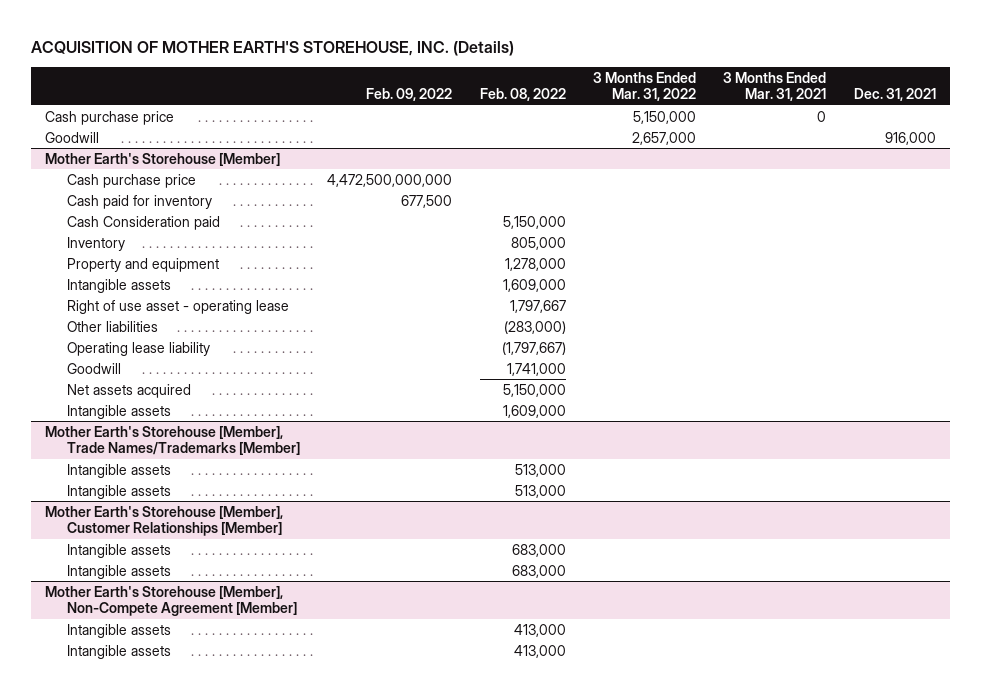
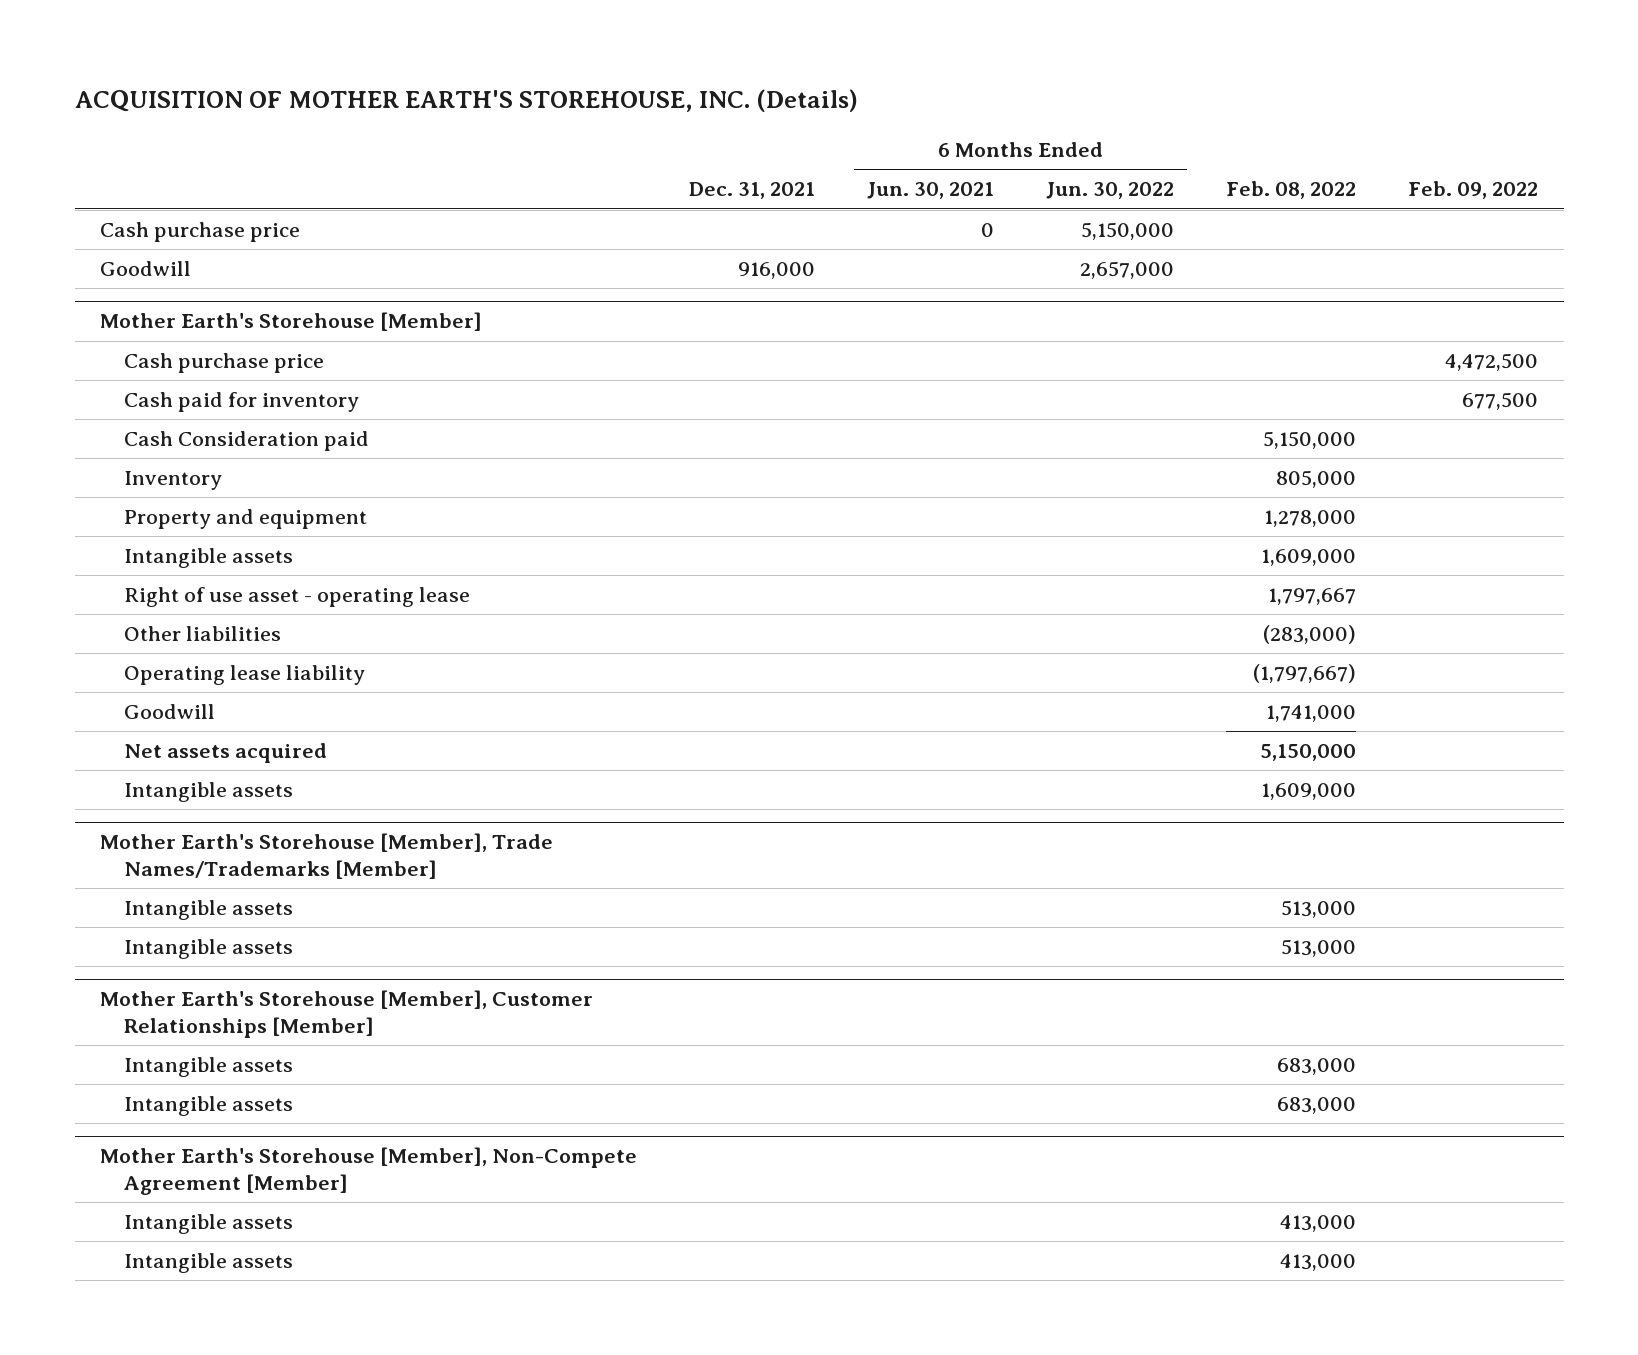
- | Feb. 09, 2022 | Feb. 08, 2022 | 3 Months Ended Mar. 31, 2022 | 3 Months Ended Mar. 31, 2021 | Dec. 31, 2021
+ | Dec. 31, 2021 | 6 Months Ended Jun. 30, 2021 | 6 Months Ended Jun. 30, 2022 | Feb. 08, 2022 | Feb. 09, 2022
@ Mother Earth's Storehouse [Member]
- Cash purchase price | 4,472,500,000,000 | | | |
+ Cash purchase price | | | | | 4,472,500

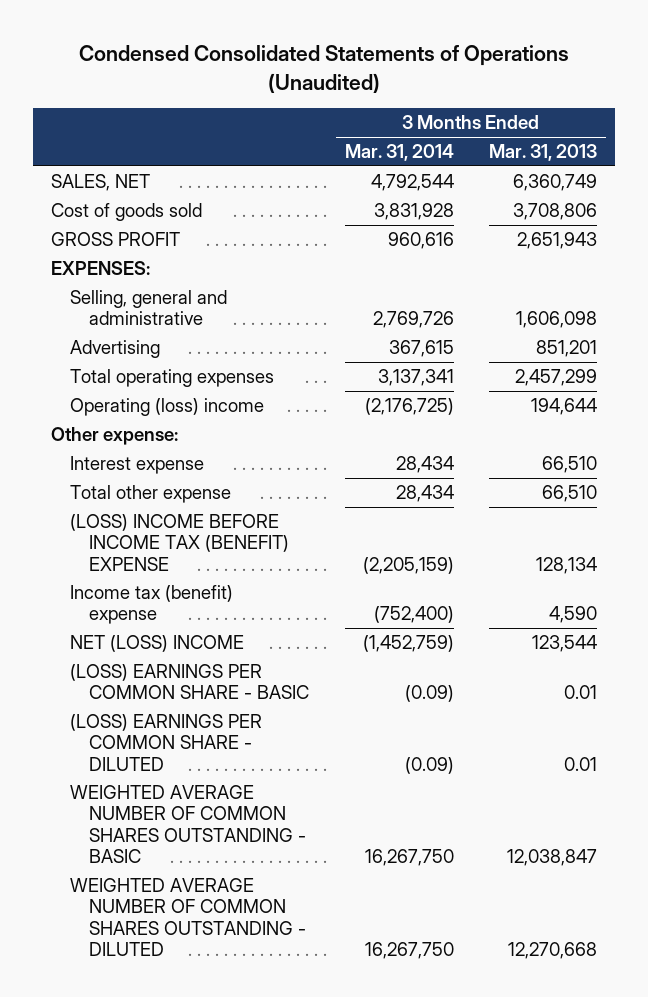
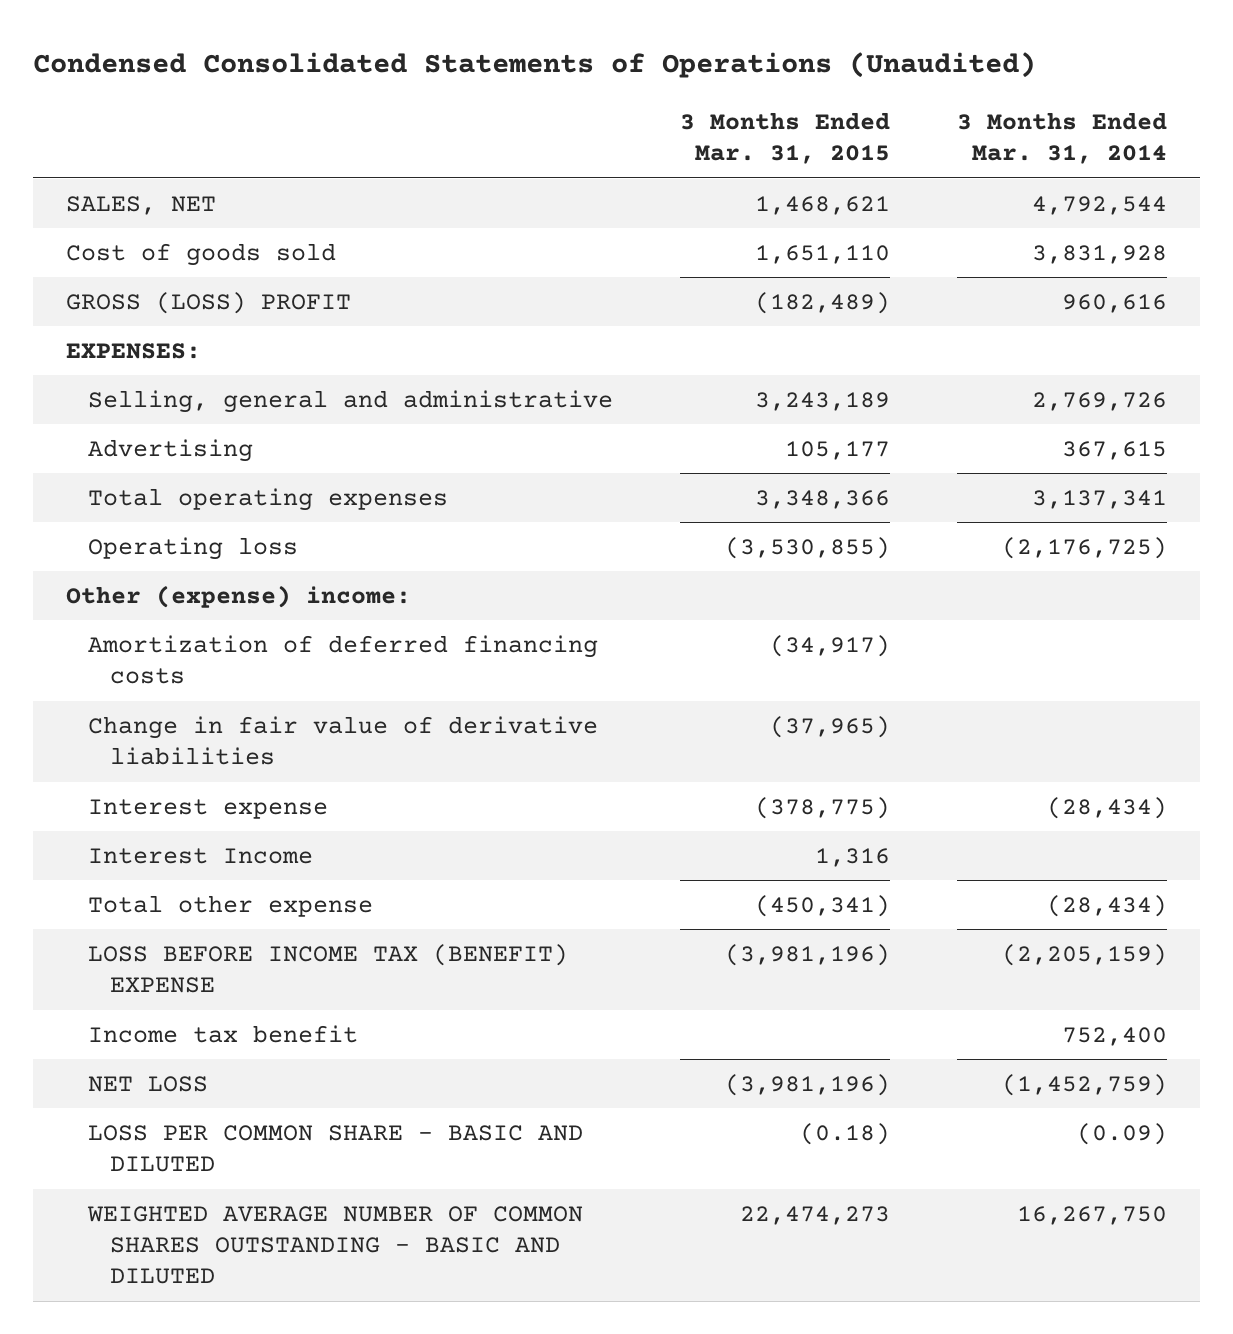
- | 3 Months Ended Mar. 31, 2014 | 3 Months Ended Mar. 31, 2013
+ | 3 Months Ended Mar. 31, 2015 | 3 Months Ended Mar. 31, 2014
- GROSS PROFIT | 960,616 | 2,651,943
+ GROSS (LOSS) PROFIT | (182,489) | 960,616
- Operating (loss) income | (2,176,725) | 194,644
- Other expense:
- Interest expense | 28,434 | 66,510
- Total other expense | 28,434 | 66,510
- (LOSS) INCOME BEFORE INCOME TAX (BENEFIT) EXPENSE | (2,205,159) | 128,134
- Income tax (benefit) expense | (752,400) | 4,590
- NET (LOSS) INCOME | (1,452,759) | 123,544
- (LOSS) EARNINGS PER COMMON SHARE - BASIC | (0.09) | 0.01
- (LOSS) EARNINGS PER COMMON SHARE - DILUTED | (0.09) | 0.01
- WEIGHTED AVERAGE NUMBER OF COMMON SHARES OUTSTANDING - BASIC | 16,267,750 | 12,038,847
- WEIGHTED AVERAGE NUMBER OF COMMON SHARES OUTSTANDING - DILUTED | 16,267,750 | 12,270,668
+ Operating loss | (3,530,855) | (2,176,725)
+ Other (expense) income:
+ Amortization of deferred financing costs | (34,917) |
+ Change in fair value of derivative liabilities | (37,965) |
+ Interest expense | (378,775) | (28,434)
+ Interest Income | 1,316 |
+ Total other expense | (450,341) | (28,434)
+ LOSS BEFORE INCOME TAX (BENEFIT) EXPENSE | (3,981,196) | (2,205,159)
+ Income tax benefit | | 752,400
+ NET LOSS | (3,981,196) | (1,452,759)
+ LOSS PER COMMON SHARE - BASIC AND DILUTED | (0.18) | (0.09)
+ WEIGHTED AVERAGE NUMBER OF COMMON SHARES OUTSTANDING - BASIC AND DILUTED | 22,474,273 | 16,267,750

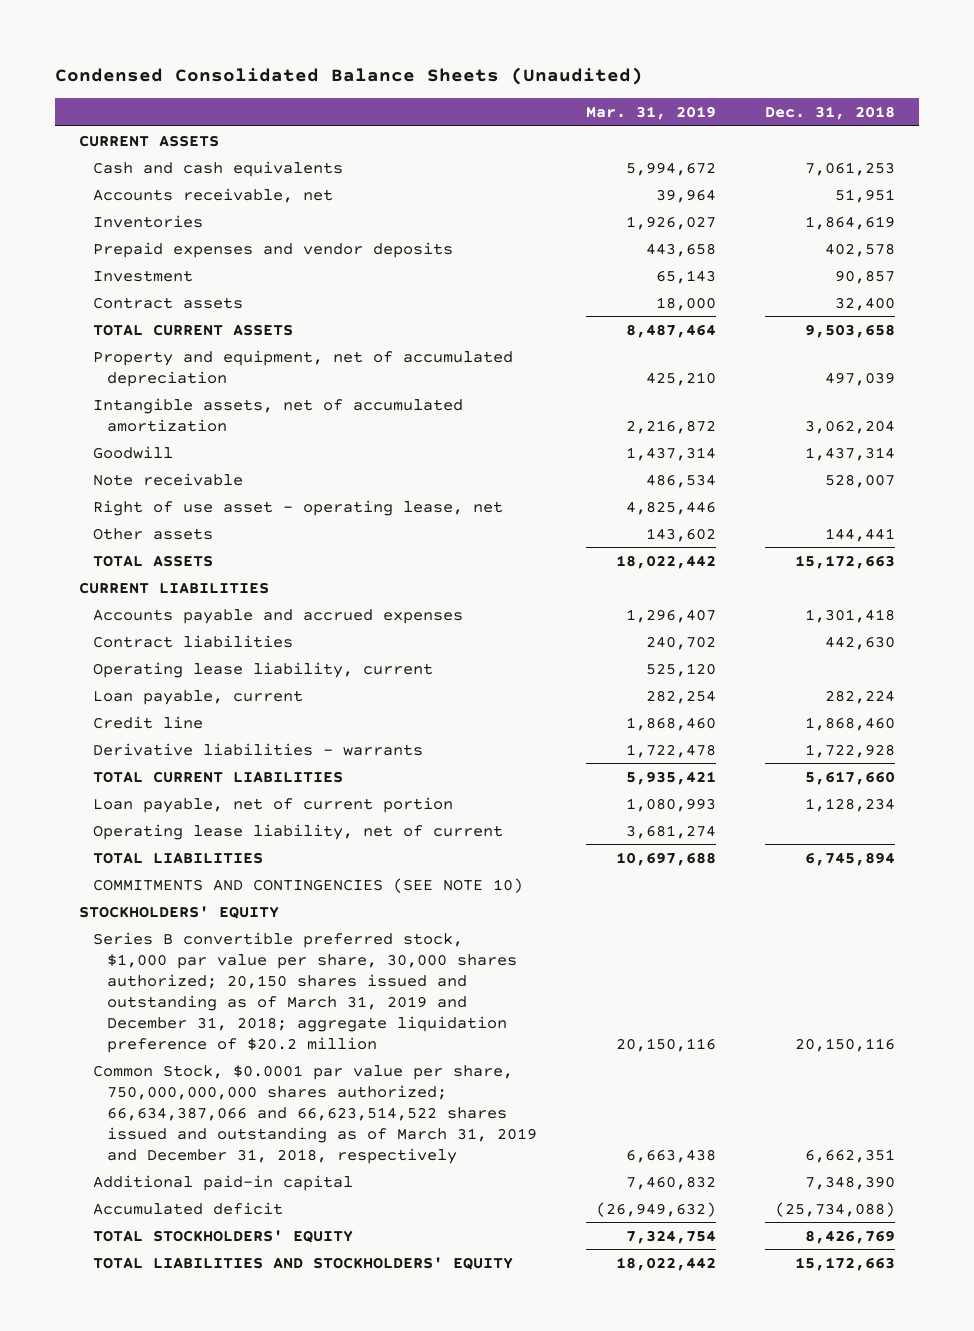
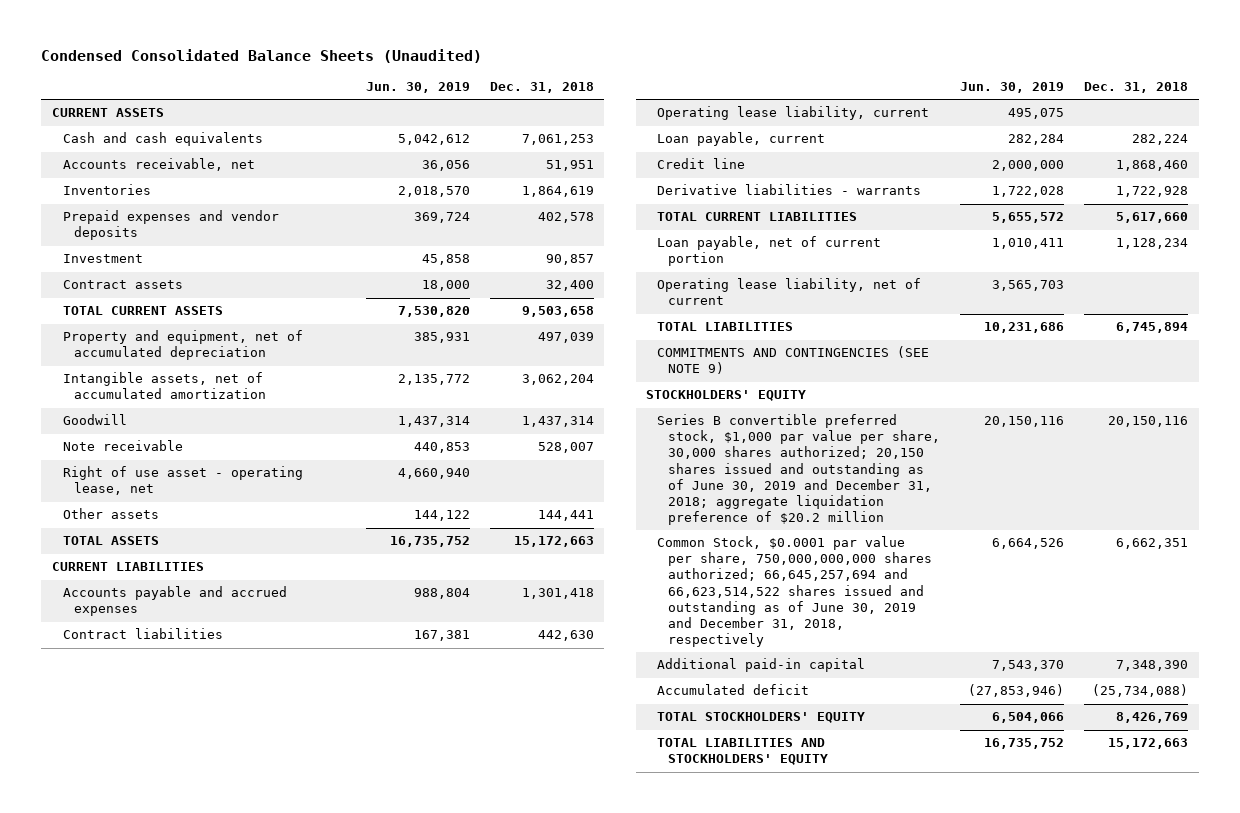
- | Mar. 31, 2019 | Dec. 31, 2018
+ | Jun. 30, 2019 | Dec. 31, 2018
- COMMITMENTS AND CONTINGENCIES (SEE NOTE 10)
+ COMMITMENTS AND CONTINGENCIES (SEE NOTE 9)
- Series B convertible preferred stock, $1,000 par value per share, 30,000 shares authorized; 20,150 shares issued and outstanding as of March 31, 2019 and December 31, 2018; aggregate liquidation preference of $20.2 million | 20,150,116 | 20,150,116
- Common Stock, $0.0001 par value per share, 750,000,000,000 shares authorized; 66,634,387,066 and 66,623,514,522 shares issued and outstanding as of March 31, 2019 and December 31, 2018, respectively | 6,663,438 | 6,662,351
+ Series B convertible preferred stock, $1,000 par value per share, 30,000 shares authorized; 20,150 shares issued and outstanding as of June 30, 2019 and December 31, 2018; aggregate liquidation preference of $20.2 million | 20,150,116 | 20,150,116
+ Common Stock, $0.0001 par value per share, 750,000,000,000 shares authorized; 66,645,257,694 and 66,623,514,522 shares issued and outstanding as of June 30, 2019 and December 31, 2018, respectively | 6,664,526 | 6,662,351

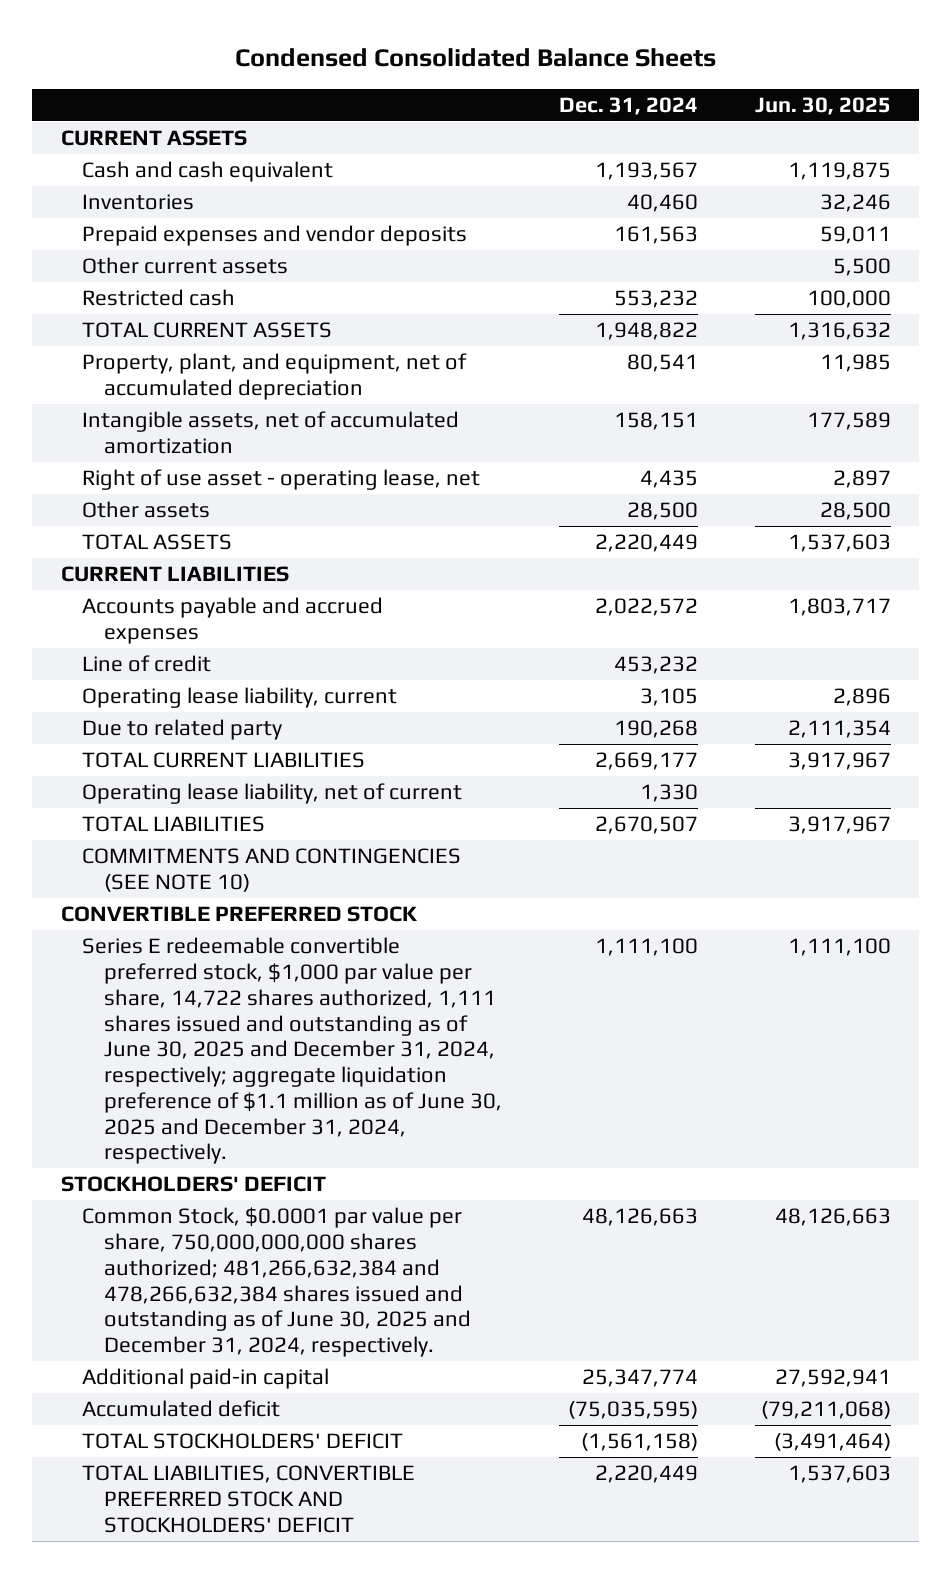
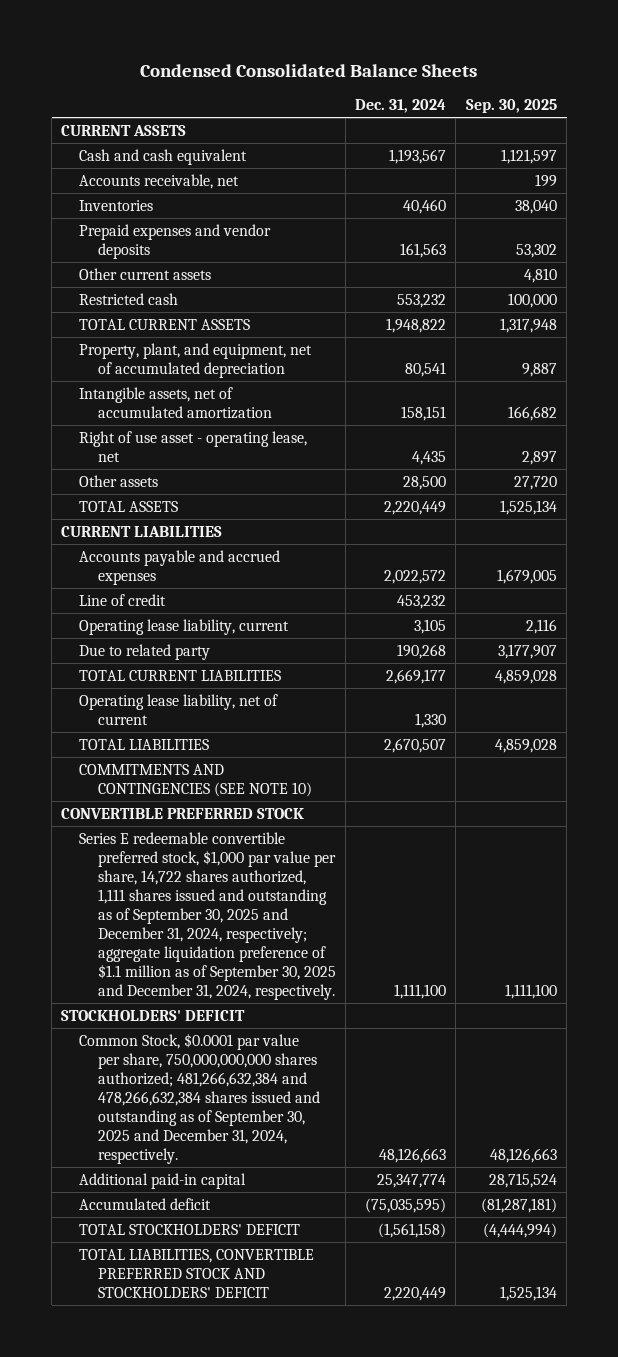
- | Dec. 31, 2024 | Jun. 30, 2025
+ | Dec. 31, 2024 | Sep. 30, 2025
+ Accounts receivable, net | | 199
- Series E redeemable convertible preferred stock, $1,000 par value per share, 14,722 shares authorized, 1,111 shares issued and outstanding as of June 30, 2025 and December 31, 2024, respectively; aggregate liquidation preference of $1.1 million as of June 30, 2025 and December 31, 2024, respectively. | 1,111,100 | 1,111,100
+ Series E redeemable convertible preferred stock, $1,000 par value per share, 14,722 shares authorized, 1,111 shares issued and outstanding as of September 30, 2025 and December 31, 2024, respectively; aggregate liquidation preference of $1.1 million as of September 30, 2025 and December 31, 2024, respectively. | 1,111,100 | 1,111,100
- Common Stock, $0.0001 par value per share, 750,000,000,000 shares authorized; 481,266,632,384 and 478,266,632,384 shares issued and outstanding as of June 30, 2025 and December 31, 2024, respectively. | 48,126,663 | 48,126,663
+ Common Stock, $0.0001 par value per share, 750,000,000,000 shares authorized; 481,266,632,384 and 478,266,632,384 shares issued and outstanding as of September 30, 2025 and December 31, 2024, respectively. | 48,126,663 | 48,126,663

